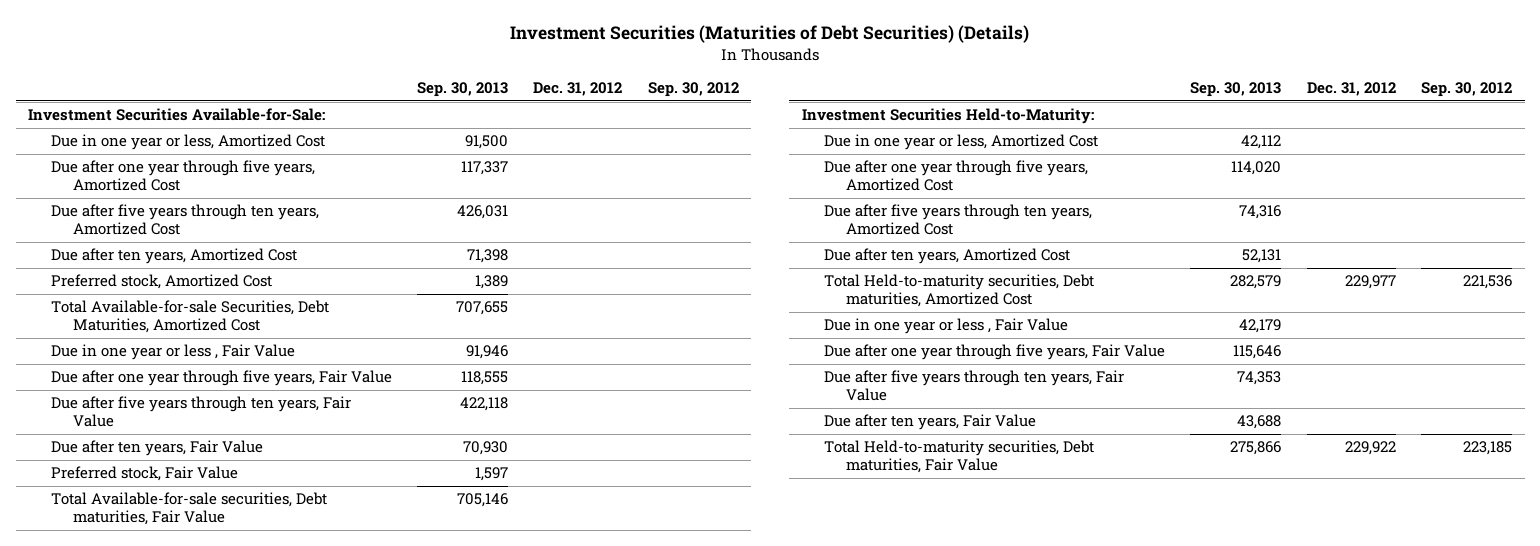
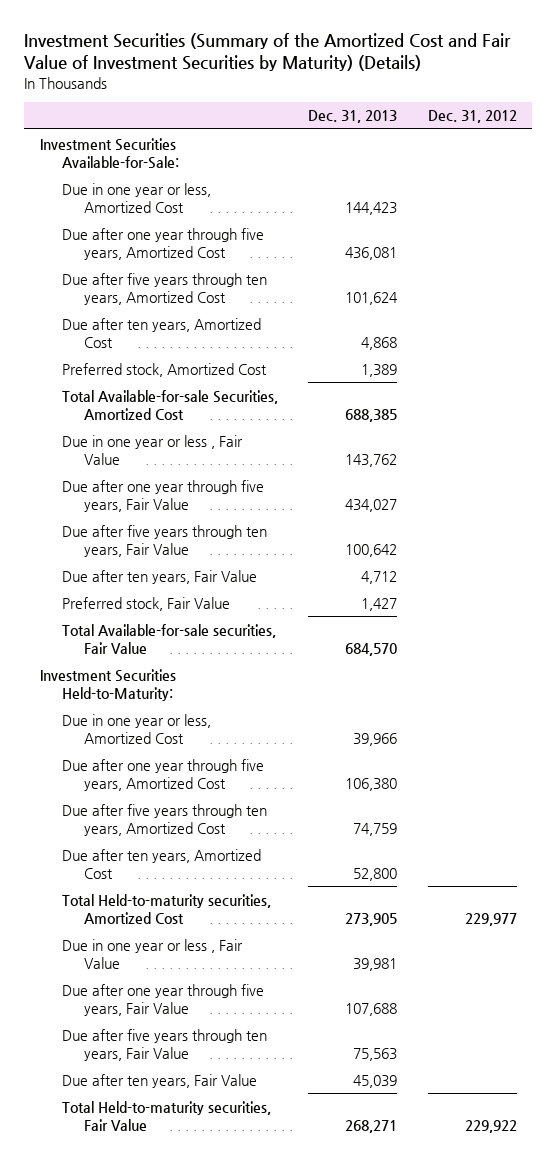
- Investment Securities (Maturities of Debt Securities) (Details)
+ Investment Securities (Summary of the Amortized Cost and Fair Value of Investment Securities by Maturity) (Details)
- | Sep. 30, 2013 | Dec. 31, 2012 | Sep. 30, 2012
+ | Dec. 31, 2013 | Dec. 31, 2012
- Total Available-for-sale Securities, Debt Maturities, Amortized Cost | 707,655 | |
+ Total Available-for-sale Securities, Amortized Cost | 688,385 |
- Total Available-for-sale securities, Debt maturities, Fair Value | 705,146 | |
+ Total Available-for-sale securities, Fair Value | 684,570 |
- Total Held-to-maturity securities, Debt maturities, Amortized Cost | 282,579 | 229,977 | 221,536
+ Total Held-to-maturity securities, Amortized Cost | 273,905 | 229,977
- Total Held-to-maturity securities, Debt maturities, Fair Value | 275,866 | 229,922 | 223,185
+ Total Held-to-maturity securities, Fair Value | 268,271 | 229,922

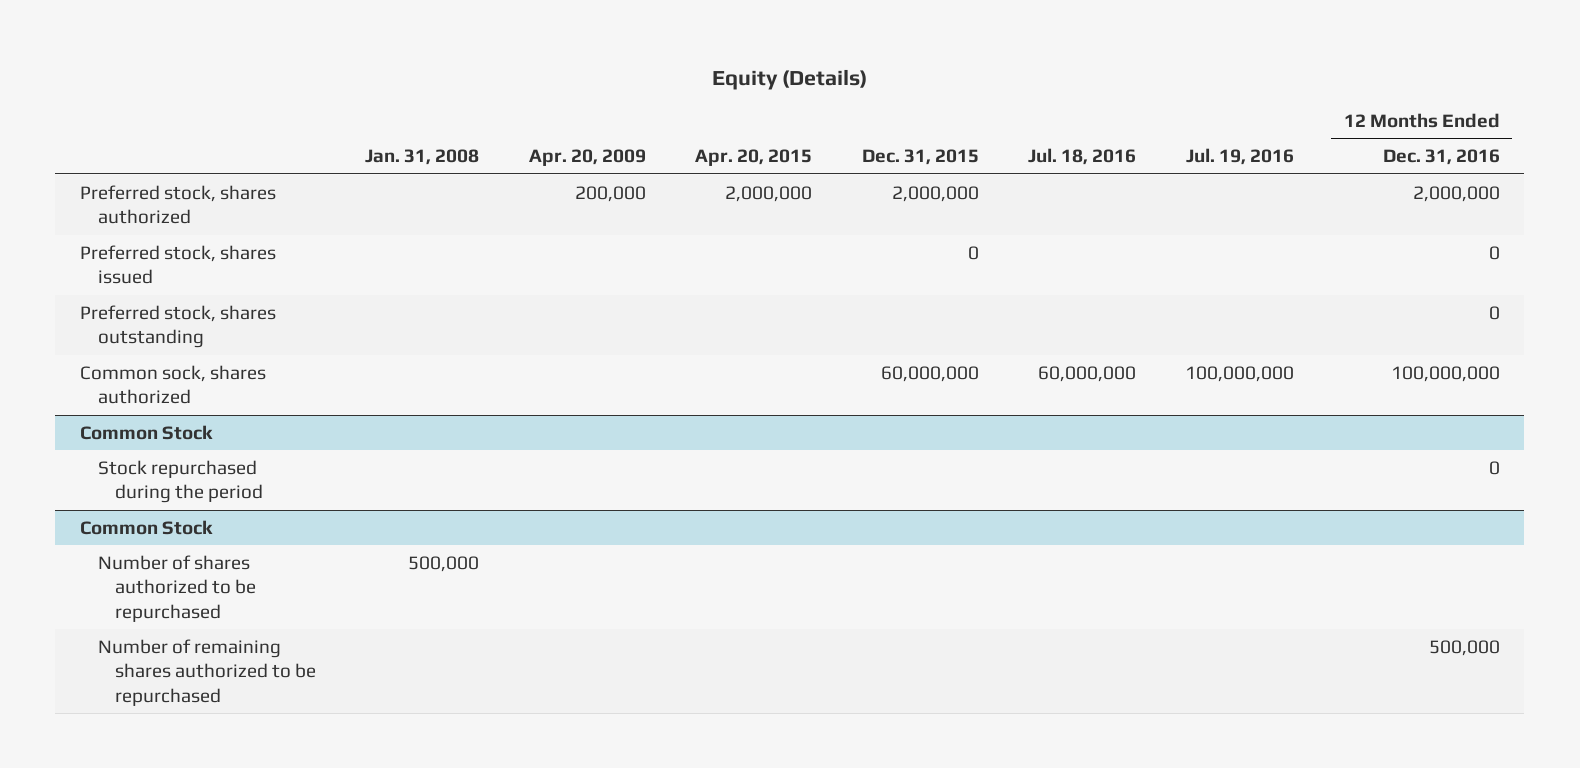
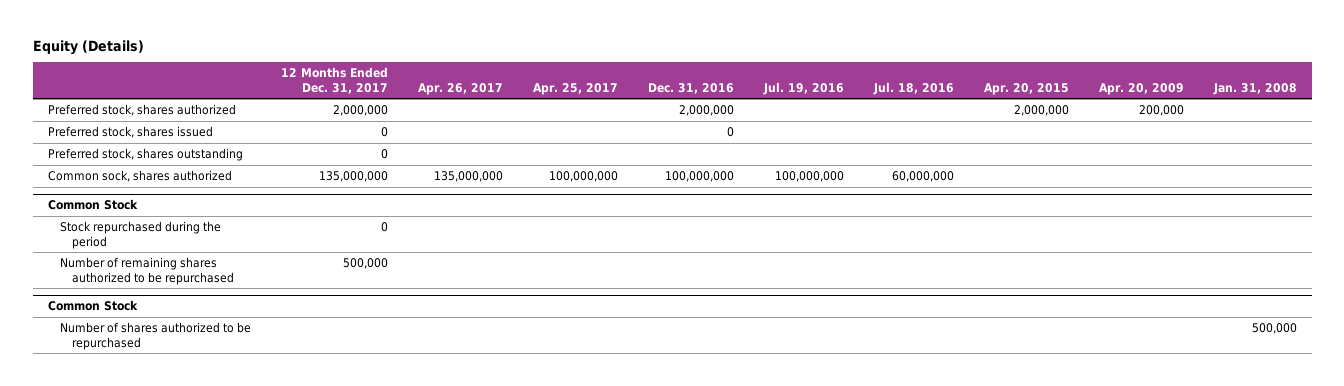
- | Jan. 31, 2008 | Apr. 20, 2009 | Apr. 20, 2015 | Dec. 31, 2015 | Jul. 18, 2016 | Jul. 19, 2016 | 12 Months Ended Dec. 31, 2016
+ | 12 Months Ended Dec. 31, 2017 | Apr. 26, 2017 | Apr. 25, 2017 | Dec. 31, 2016 | Jul. 19, 2016 | Jul. 18, 2016 | Apr. 20, 2015 | Apr. 20, 2009 | Jan. 31, 2008
@ Common Stock
moved up: Number of remaining shares authorized to be repurchased | 500,000 | | | | | | | |

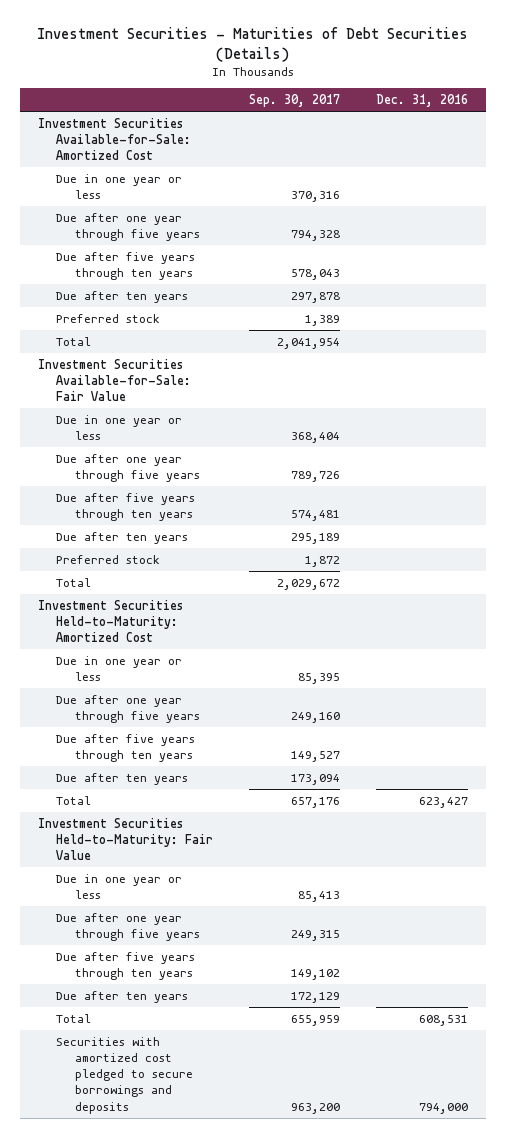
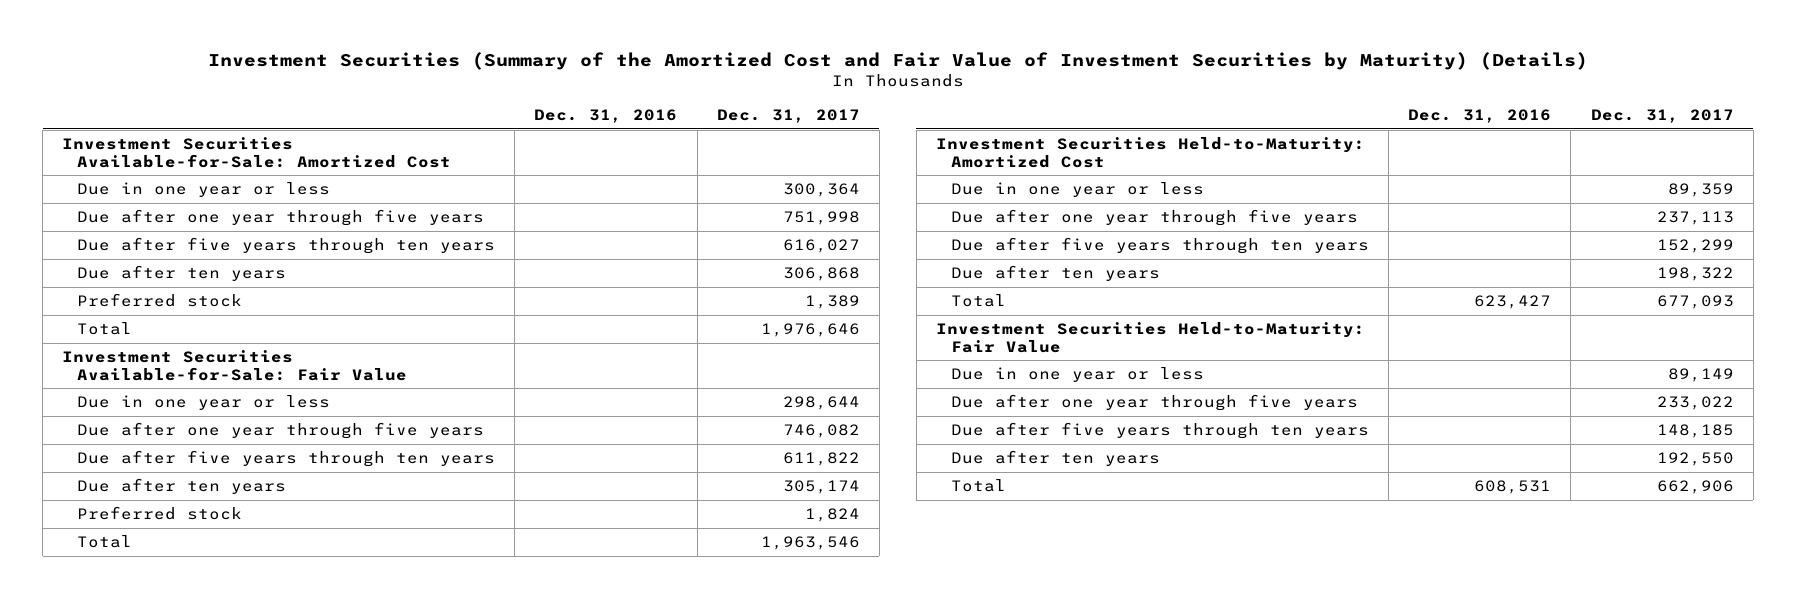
- Investment Securities - Maturities of Debt Securities (Details)
+ Investment Securities (Summary of the Amortized Cost and Fair Value of Investment Securities by Maturity) (Details)
- | Sep. 30, 2017 | Dec. 31, 2016
+ | Dec. 31, 2016 | Dec. 31, 2017
- Securities with amortized cost pledged to secure borrowings and deposits | 963,200 | 794,000

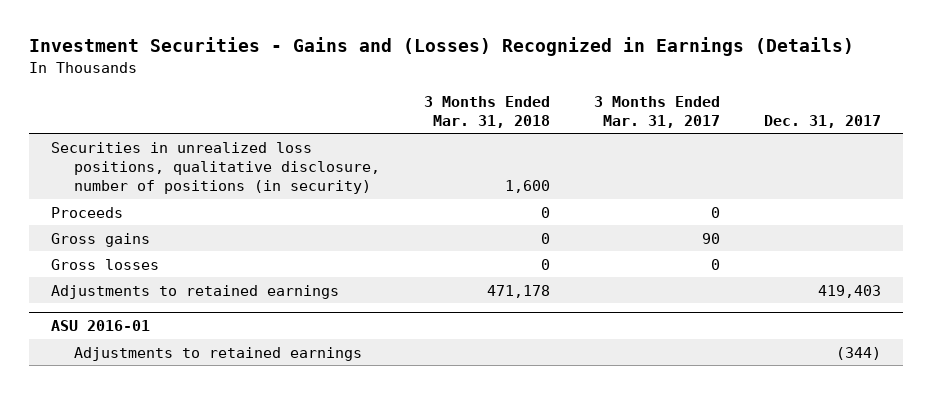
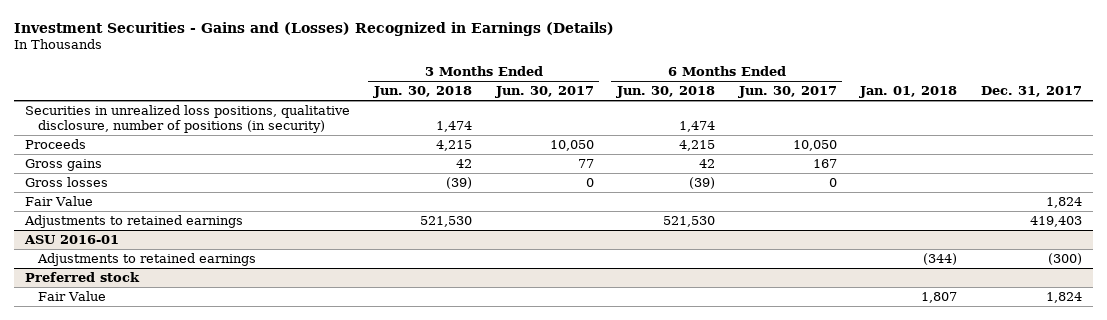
- | 3 Months Ended Mar. 31, 2018 | 3 Months Ended Mar. 31, 2017 | Dec. 31, 2017
+ | 3 Months Ended Jun. 30, 2018 | 3 Months Ended Jun. 30, 2017 | 6 Months Ended Jun. 30, 2018 | 6 Months Ended Jun. 30, 2017 | Jan. 01, 2018 | Dec. 31, 2017
+ Fair Value | | | | | | 1,824
@ ASU 2016-01
- Adjustments to retained earnings | | | (344)
+ Adjustments to retained earnings | | | | | (344) | (300)
+ Preferred stock
+ Fair Value | | | | | 1,807 | 1,824

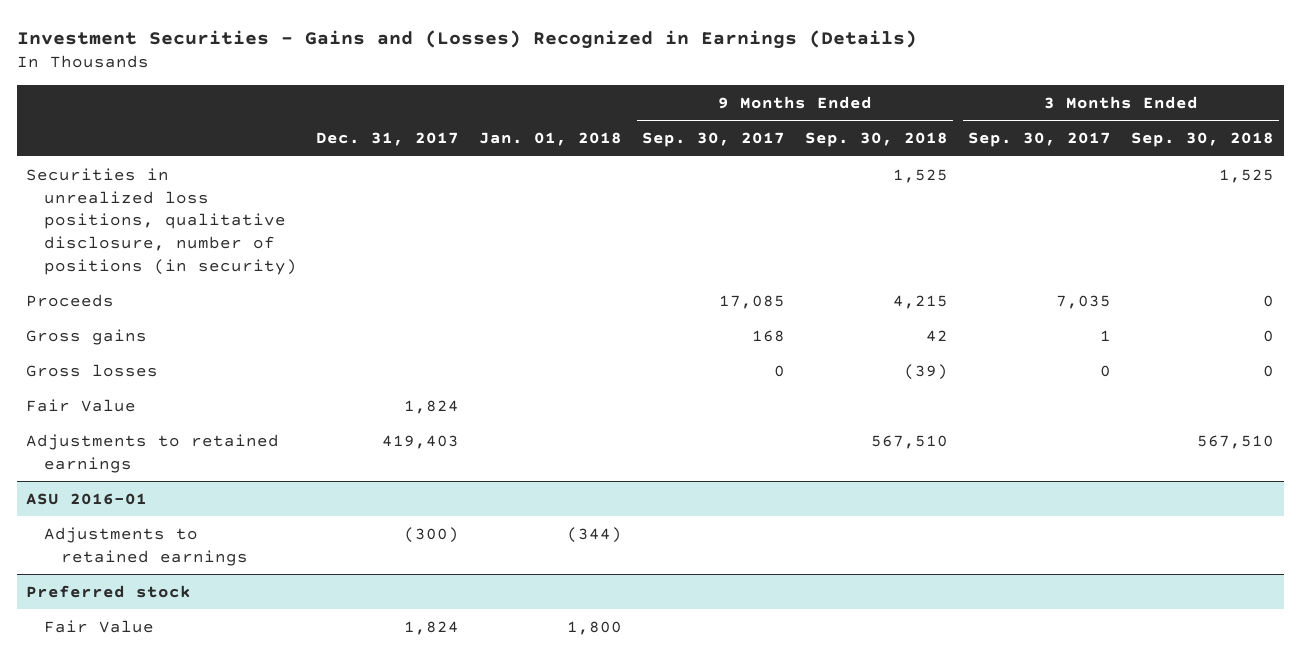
- | 3 Months Ended Jun. 30, 2018 | 3 Months Ended Jun. 30, 2017 | 6 Months Ended Jun. 30, 2018 | 6 Months Ended Jun. 30, 2017 | Jan. 01, 2018 | Dec. 31, 2017
+ | Dec. 31, 2017 | Jan. 01, 2018 | 9 Months Ended Sep. 30, 2017 | 9 Months Ended Sep. 30, 2018 | 3 Months Ended Sep. 30, 2017 | 3 Months Ended Sep. 30, 2018
@ Preferred stock
- Fair Value | | | | | 1,807 | 1,824
+ Fair Value | 1,824 | 1,800 | | | |

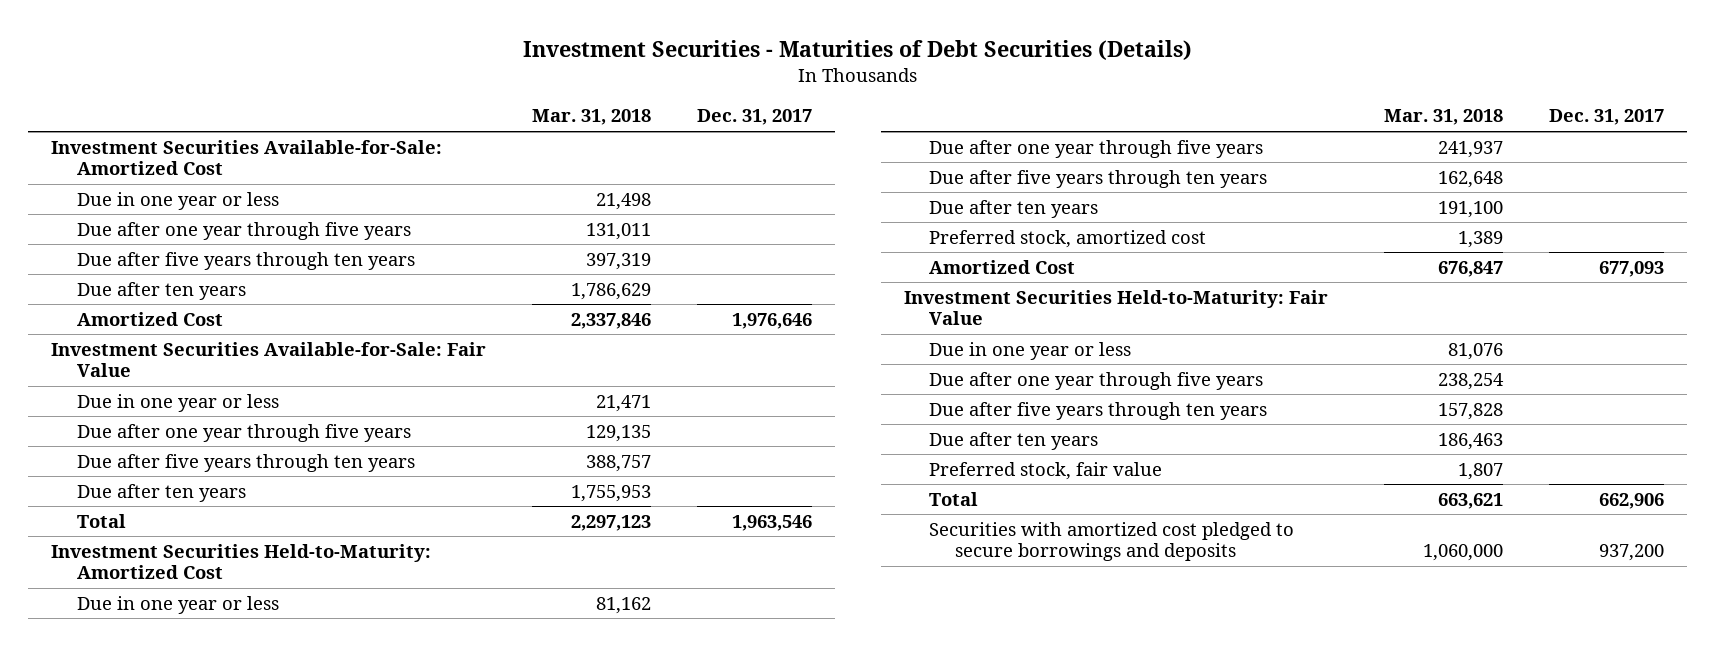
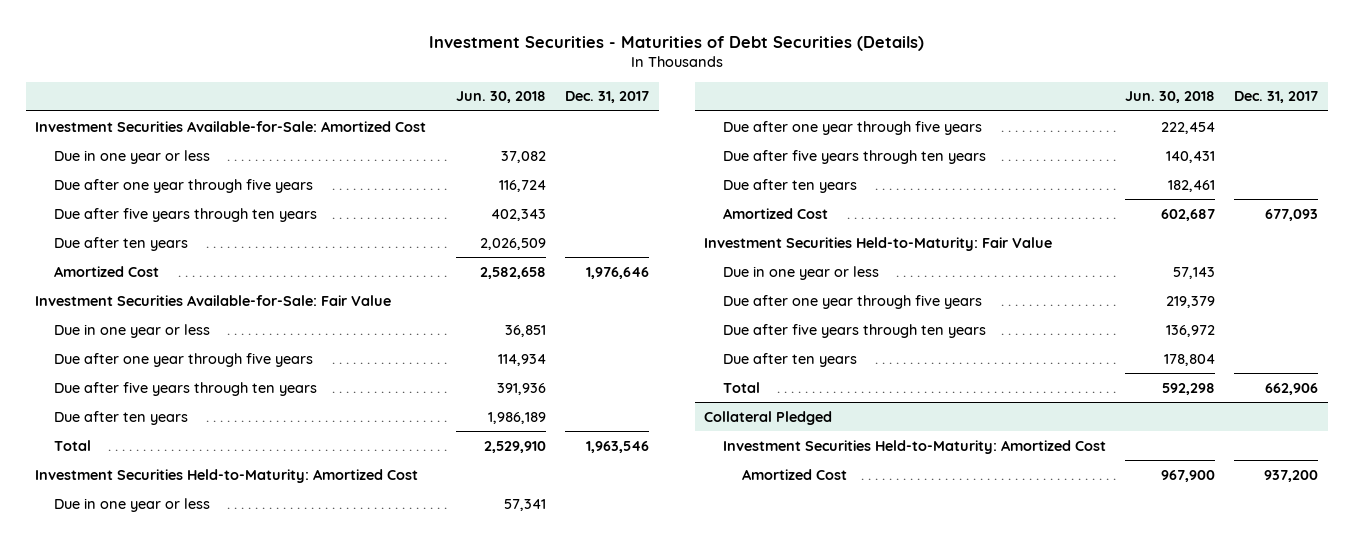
- | Mar. 31, 2018 | Dec. 31, 2017
+ | Jun. 30, 2018 | Dec. 31, 2017
- Preferred stock, amortized cost | 1,389 |
- Preferred stock, fair value | 1,807 |
- Securities with amortized cost pledged to secure borrowings and deposits | 1,060,000 | 937,200
+ Collateral Pledged
+ Investment Securities Held-to-Maturity: Amortized Cost
+ Amortized Cost | 967,900 | 937,200

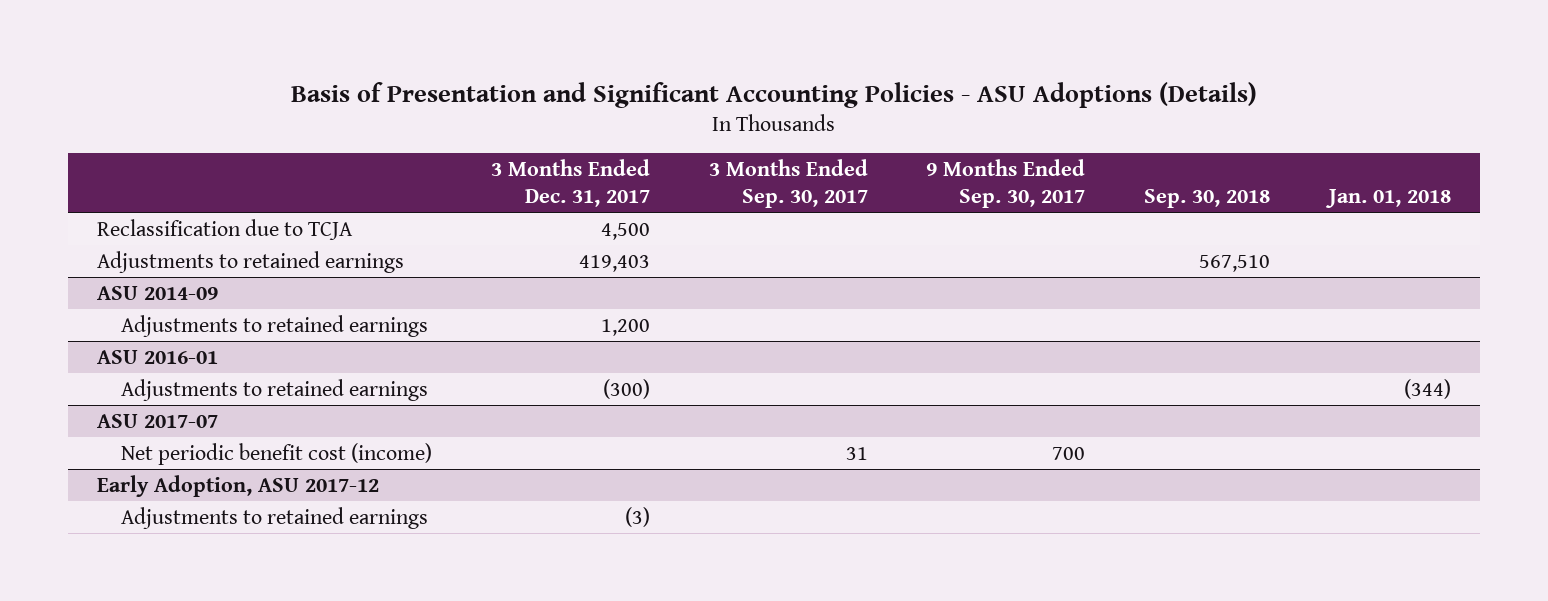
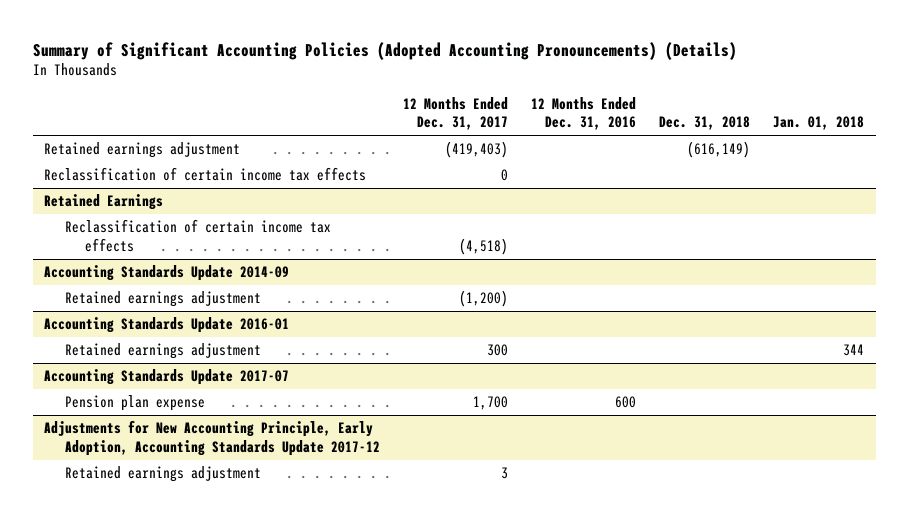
- Basis of Presentation and Significant Accounting Policies - ASU Adoptions (Details)
+ Summary of Significant Accounting Policies (Adopted Accounting Pronouncements) (Details)
- | 3 Months Ended Dec. 31, 2017 | 3 Months Ended Sep. 30, 2017 | 9 Months Ended Sep. 30, 2017 | Sep. 30, 2018 | Jan. 01, 2018
+ | 12 Months Ended Dec. 31, 2017 | 12 Months Ended Dec. 31, 2016 | Dec. 31, 2018 | Jan. 01, 2018
- Reclassification due to TCJA | 4,500 | | | |
- Adjustments to retained earnings | 419,403 | | | 567,510 |
- ASU 2014-09
- Adjustments to retained earnings | 1,200 | | | |
- ASU 2016-01
- Adjustments to retained earnings | (300) | | | | (344)
- ASU 2017-07
- Net periodic benefit cost (income) | | 31 | 700 | |
- Early Adoption, ASU 2017-12
- Adjustments to retained earnings | (3) | | | |
+ Retained earnings adjustment | (419,403) | | (616,149) |
+ Reclassification of certain income tax effects | 0 | | |
+ Retained Earnings
+ Reclassification of certain income tax effects | (4,518) | | |
+ Accounting Standards Update 2014-09
+ Retained earnings adjustment | (1,200) | | |
+ Accounting Standards Update 2016-01
+ Retained earnings adjustment | 300 | | | 344
+ Accounting Standards Update 2017-07
+ Pension plan expense | 1,700 | 600 | |
+ Adjustments for New Accounting Principle, Early Adoption, Accounting Standards Update 2017-12
+ Retained earnings adjustment | 3 | | |

